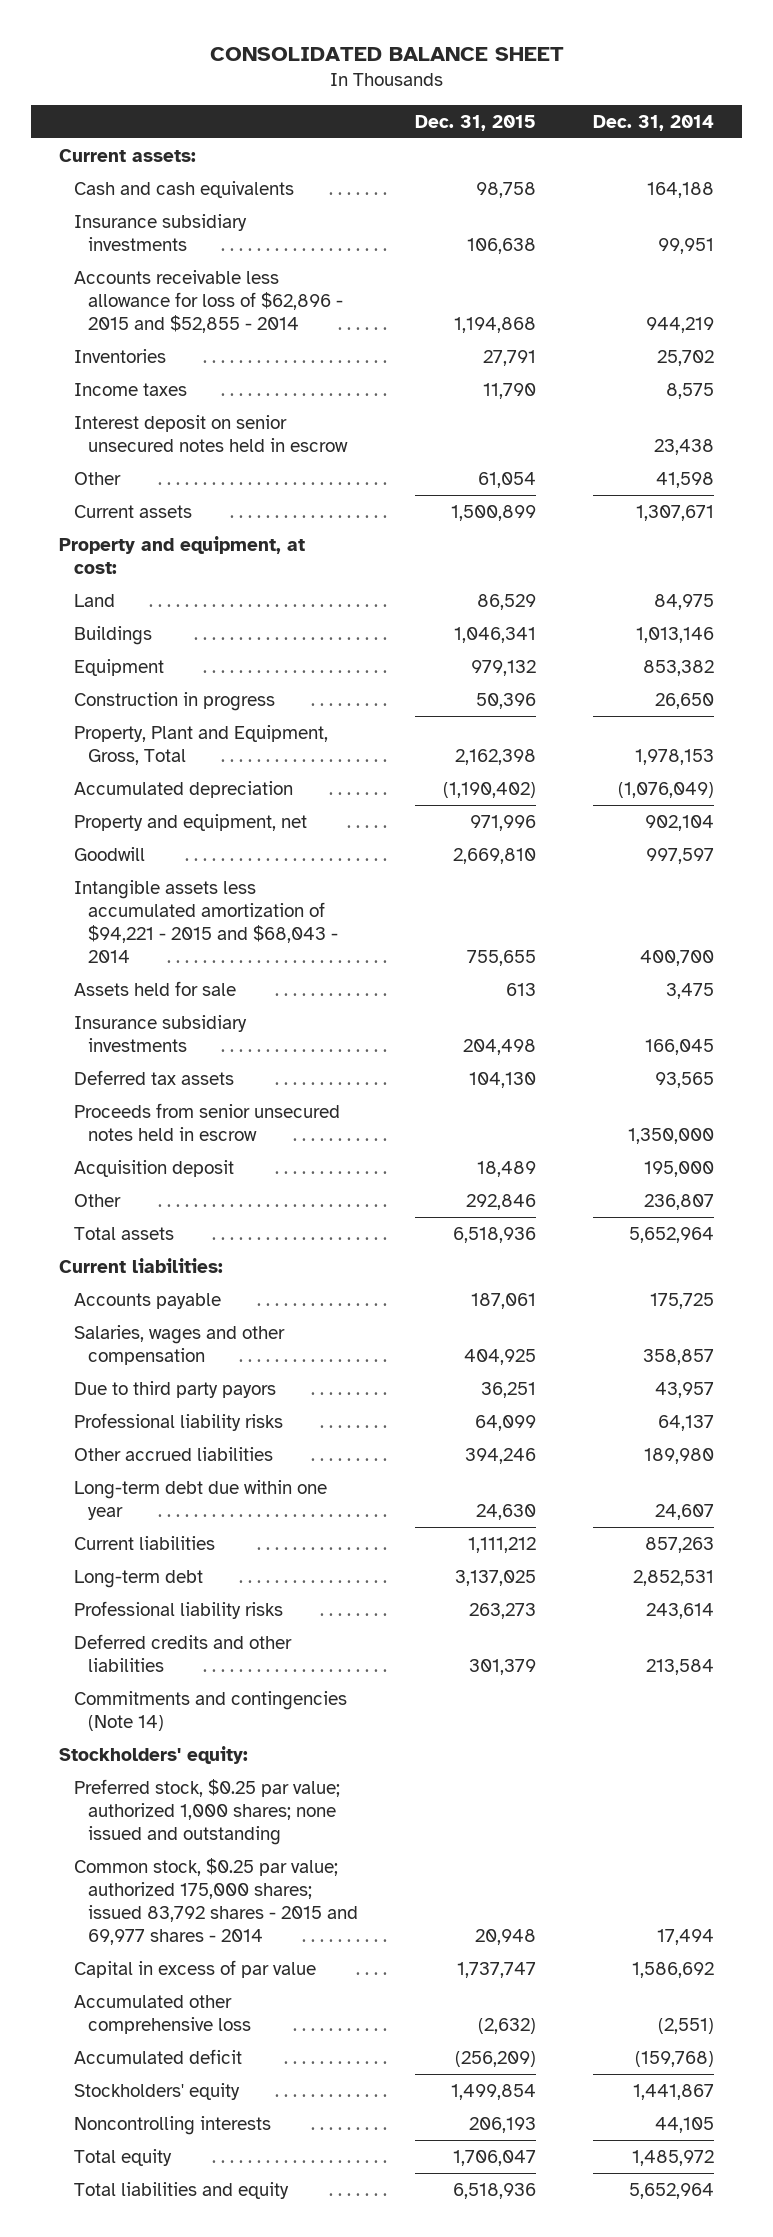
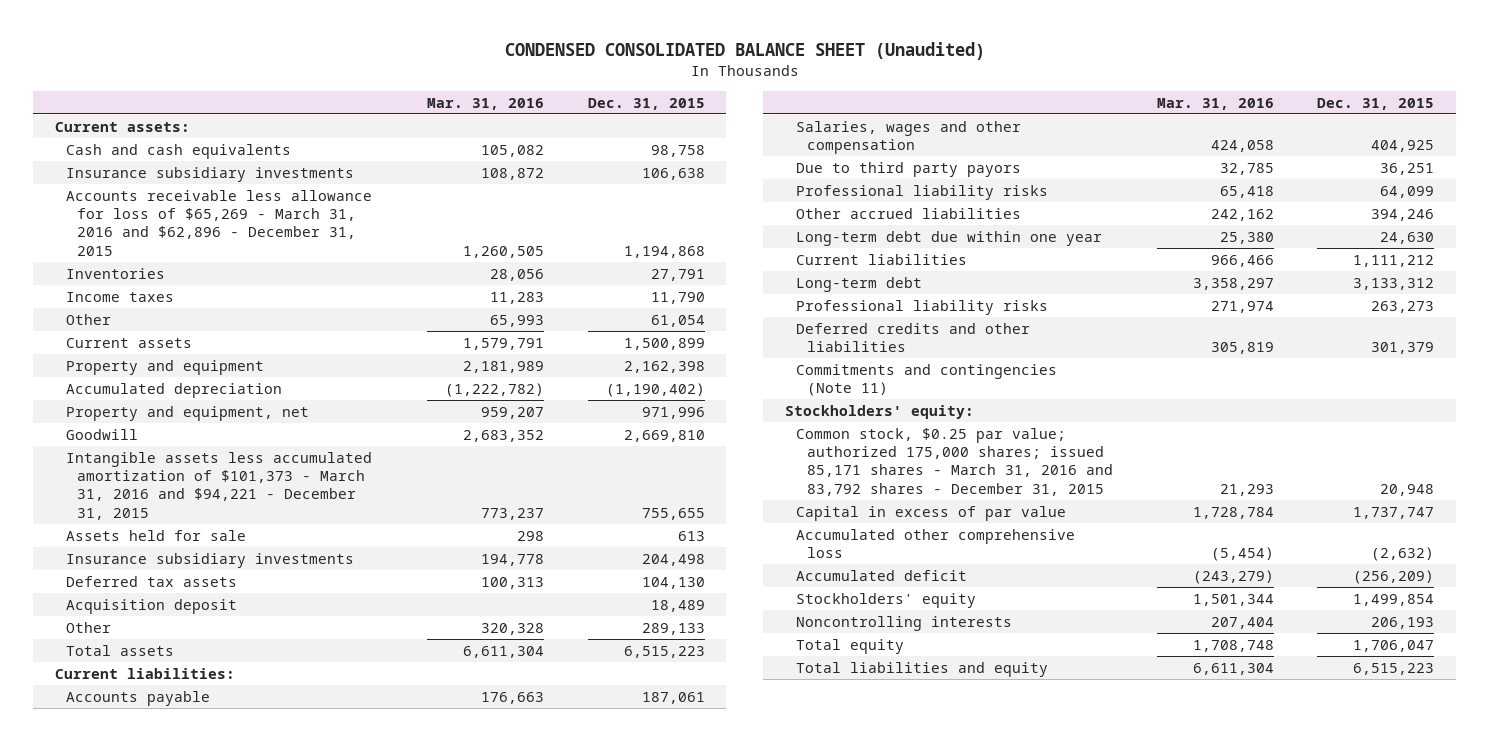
- CONSOLIDATED BALANCE SHEET
+ CONDENSED CONSOLIDATED BALANCE SHEET (Unaudited)
- | Dec. 31, 2015 | Dec. 31, 2014
+ | Mar. 31, 2016 | Dec. 31, 2015
- Accounts receivable less allowance for loss of $62,896 - 2015 and $52,855 - 2014 | 1,194,868 | 944,219
+ Accounts receivable less allowance for loss of $65,269 - March 31, 2016 and $62,896 - December 31, 2015 | 1,260,505 | 1,194,868
- Interest deposit on senior unsecured notes held in escrow | | 23,438
- Property and equipment, at cost:
- Land | 86,529 | 84,975
- Buildings | 1,046,341 | 1,013,146
- Equipment | 979,132 | 853,382
- Construction in progress | 50,396 | 26,650
- Property, Plant and Equipment, Gross, Total | 2,162,398 | 1,978,153
+ Property and equipment | 2,181,989 | 2,162,398
- Intangible assets less accumulated amortization of $94,221 - 2015 and $68,043 - 2014 | 755,655 | 400,700
+ Intangible assets less accumulated amortization of $101,373 - March 31, 2016 and $94,221 - December 31, 2015 | 773,237 | 755,655
- Proceeds from senior unsecured notes held in escrow | | 1,350,000
- Other | 292,846 | 236,807
- Total assets | 6,518,936 | 5,652,964
+ Other | 320,328 | 289,133
+ Total assets | 6,611,304 | 6,515,223
- Long-term debt | 3,137,025 | 2,852,531
+ Long-term debt | 3,358,297 | 3,133,312
- Commitments and contingencies (Note 14)
+ Commitments and contingencies (Note 11)
- Preferred stock, $0.25 par value; authorized 1,000 shares; none issued and outstanding
- Common stock, $0.25 par value; authorized 175,000 shares; issued 83,792 shares - 2015 and 69,977 shares - 2014 | 20,948 | 17,494
+ Common stock, $0.25 par value; authorized 175,000 shares; issued 85,171 shares - March 31, 2016 and 83,792 shares - December 31, 2015 | 21,293 | 20,948
- Total liabilities and equity | 6,518,936 | 5,652,964
+ Total liabilities and equity | 6,611,304 | 6,515,223

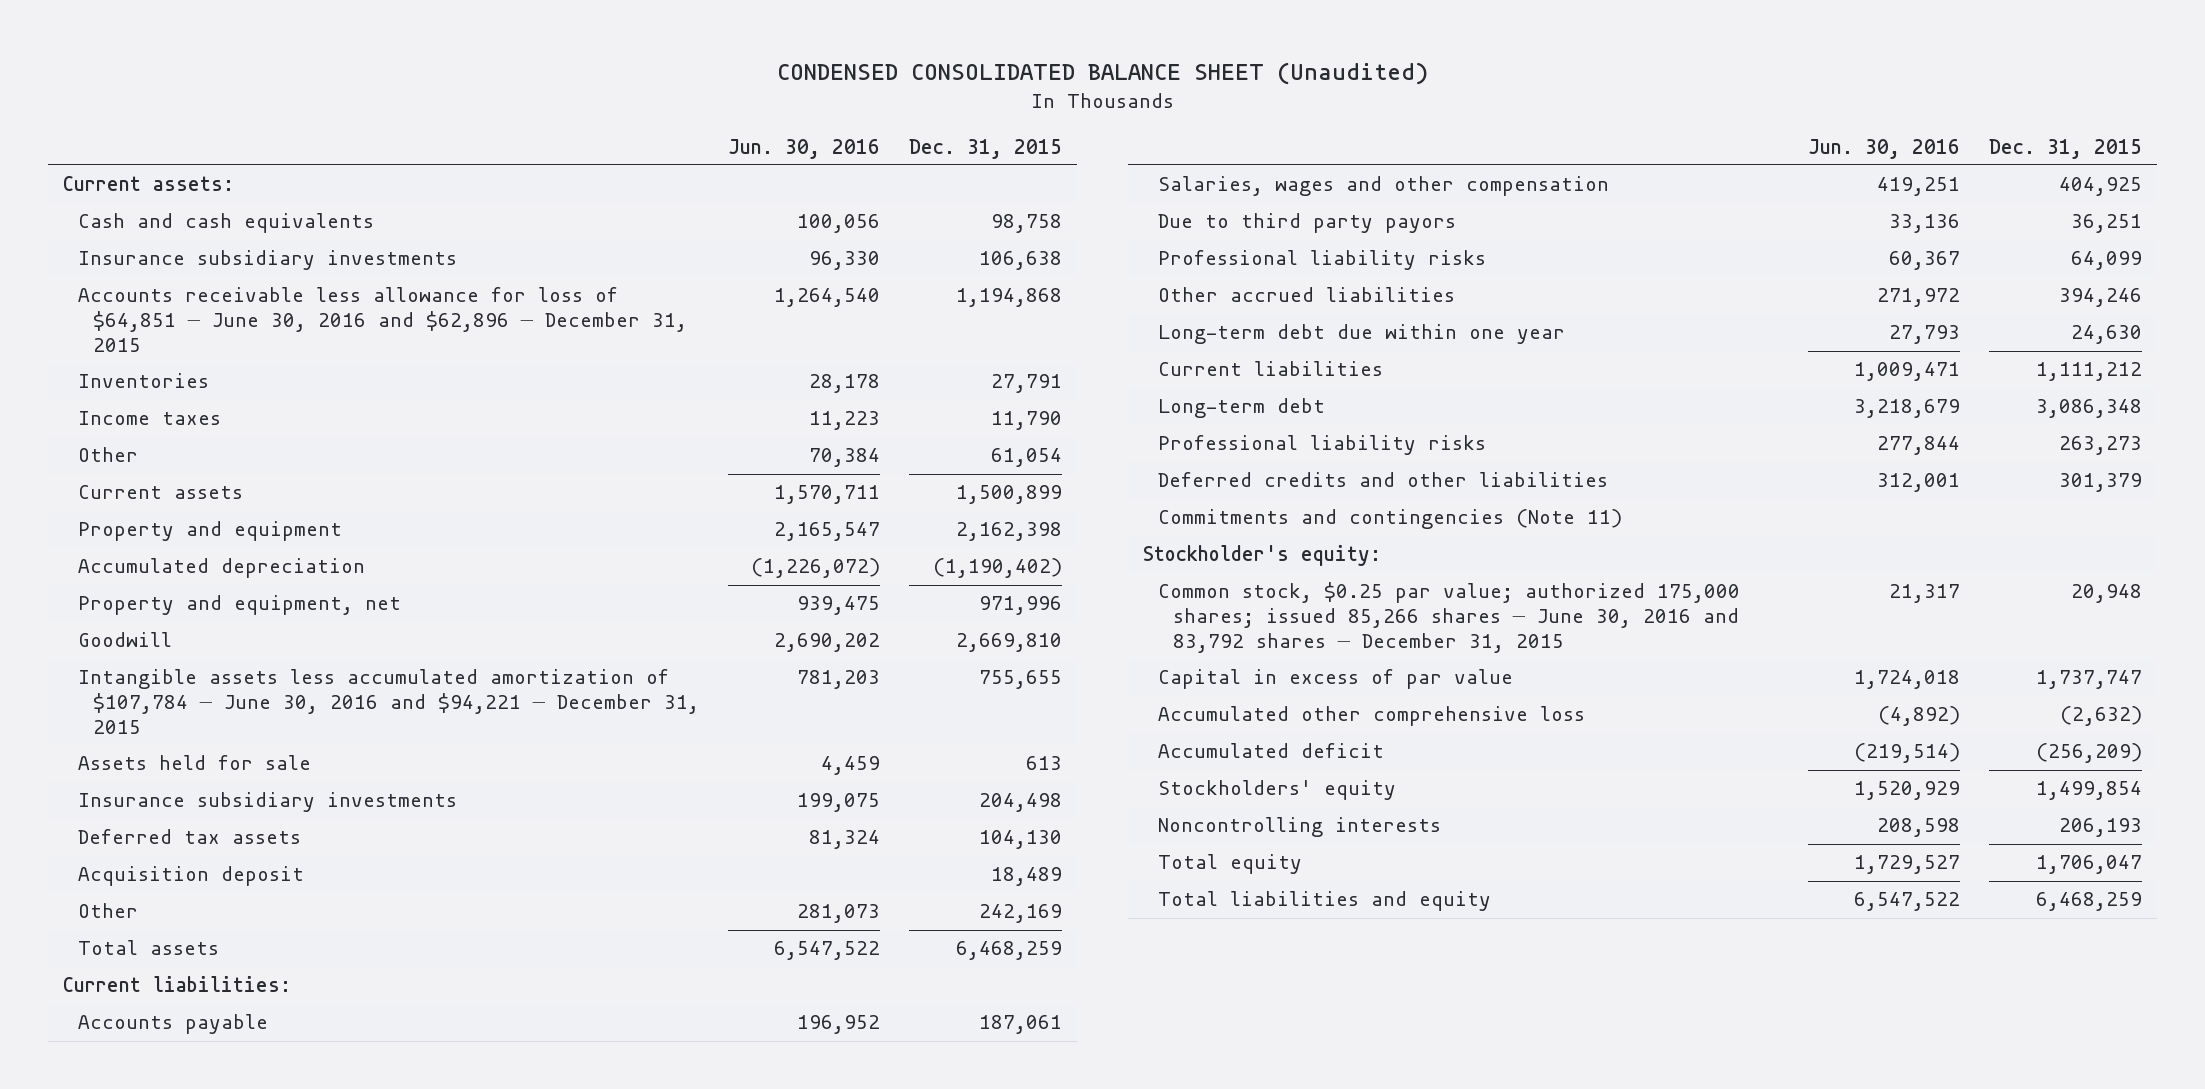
- | Mar. 31, 2016 | Dec. 31, 2015
+ | Jun. 30, 2016 | Dec. 31, 2015
- Accounts receivable less allowance for loss of $65,269 - March 31, 2016 and $62,896 - December 31, 2015 | 1,260,505 | 1,194,868
+ Accounts receivable less allowance for loss of $64,851 ─ June 30, 2016 and $62,896 ─ December 31, 2015 | 1,264,540 | 1,194,868
- Intangible assets less accumulated amortization of $101,373 - March 31, 2016 and $94,221 - December 31, 2015 | 773,237 | 755,655
+ Intangible assets less accumulated amortization of $107,784 ─ June 30, 2016 and $94,221 ─ December 31, 2015 | 781,203 | 755,655
- Other | 320,328 | 289,133
- Total assets | 6,611,304 | 6,515,223
+ Other | 281,073 | 242,169
+ Total assets | 6,547,522 | 6,468,259
- Long-term debt | 3,358,297 | 3,133,312
+ Long-term debt | 3,218,679 | 3,086,348
- Stockholders' equity:
- Common stock, $0.25 par value; authorized 175,000 shares; issued 85,171 shares - March 31, 2016 and 83,792 shares - December 31, 2015 | 21,293 | 20,948
+ Stockholder's equity:
+ Common stock, $0.25 par value; authorized 175,000 shares; issued 85,266 shares ─ June 30, 2016 and 83,792 shares ─ December 31, 2015 | 21,317 | 20,948
- Total liabilities and equity | 6,611,304 | 6,515,223
+ Total liabilities and equity | 6,547,522 | 6,468,259

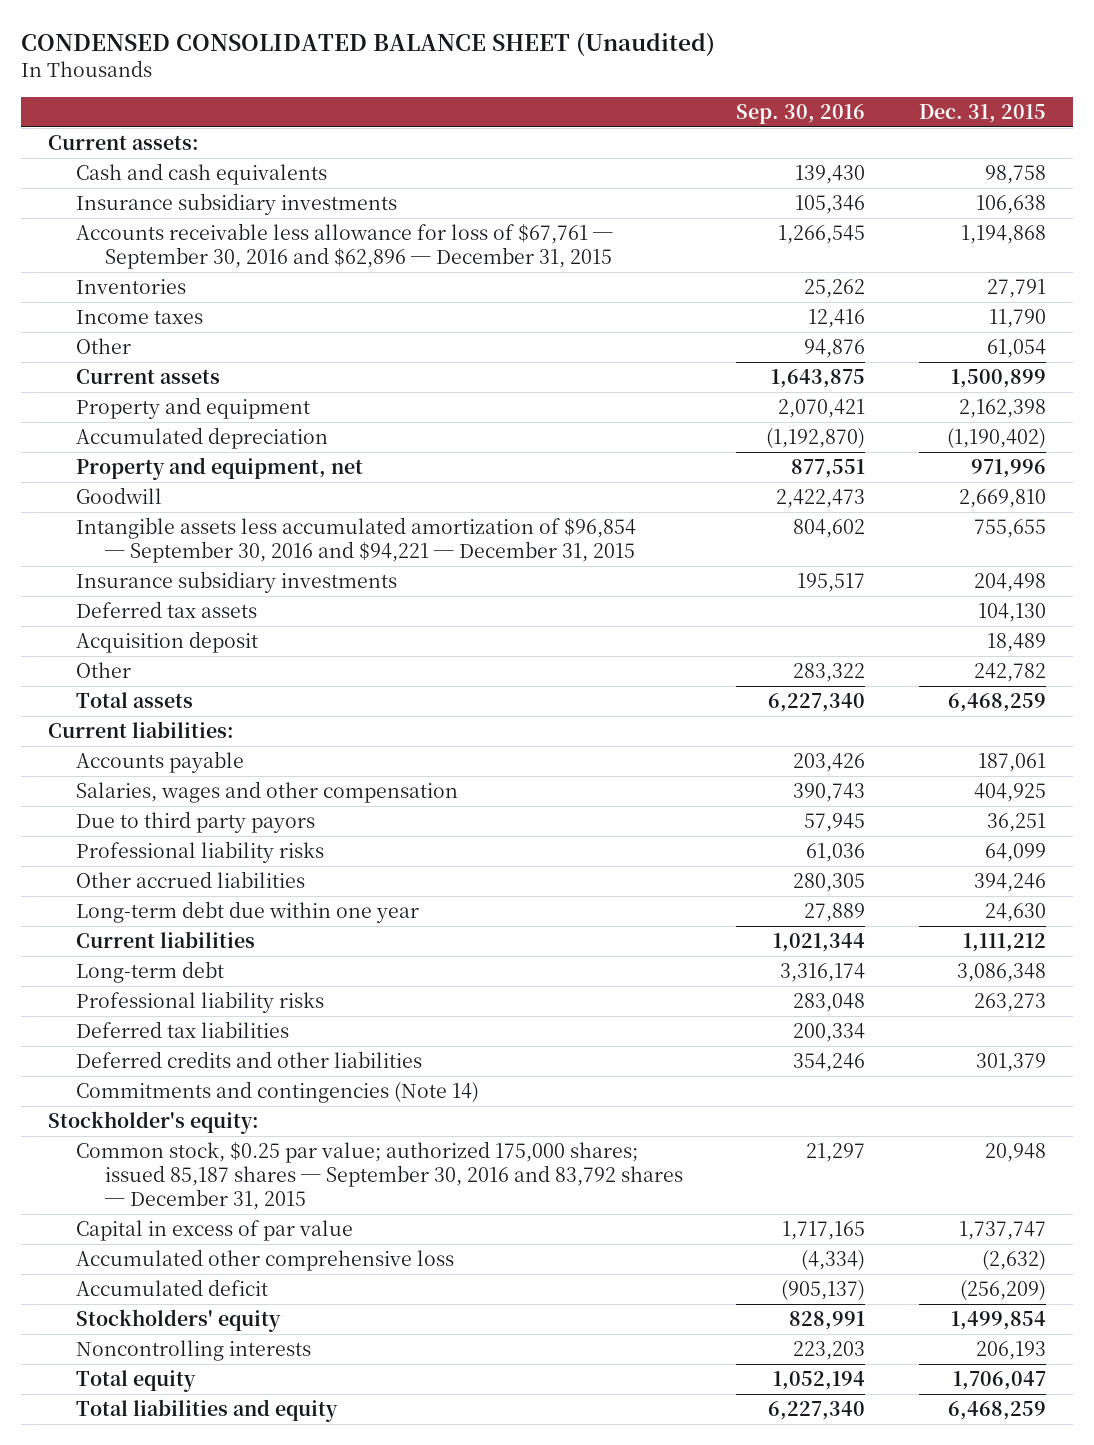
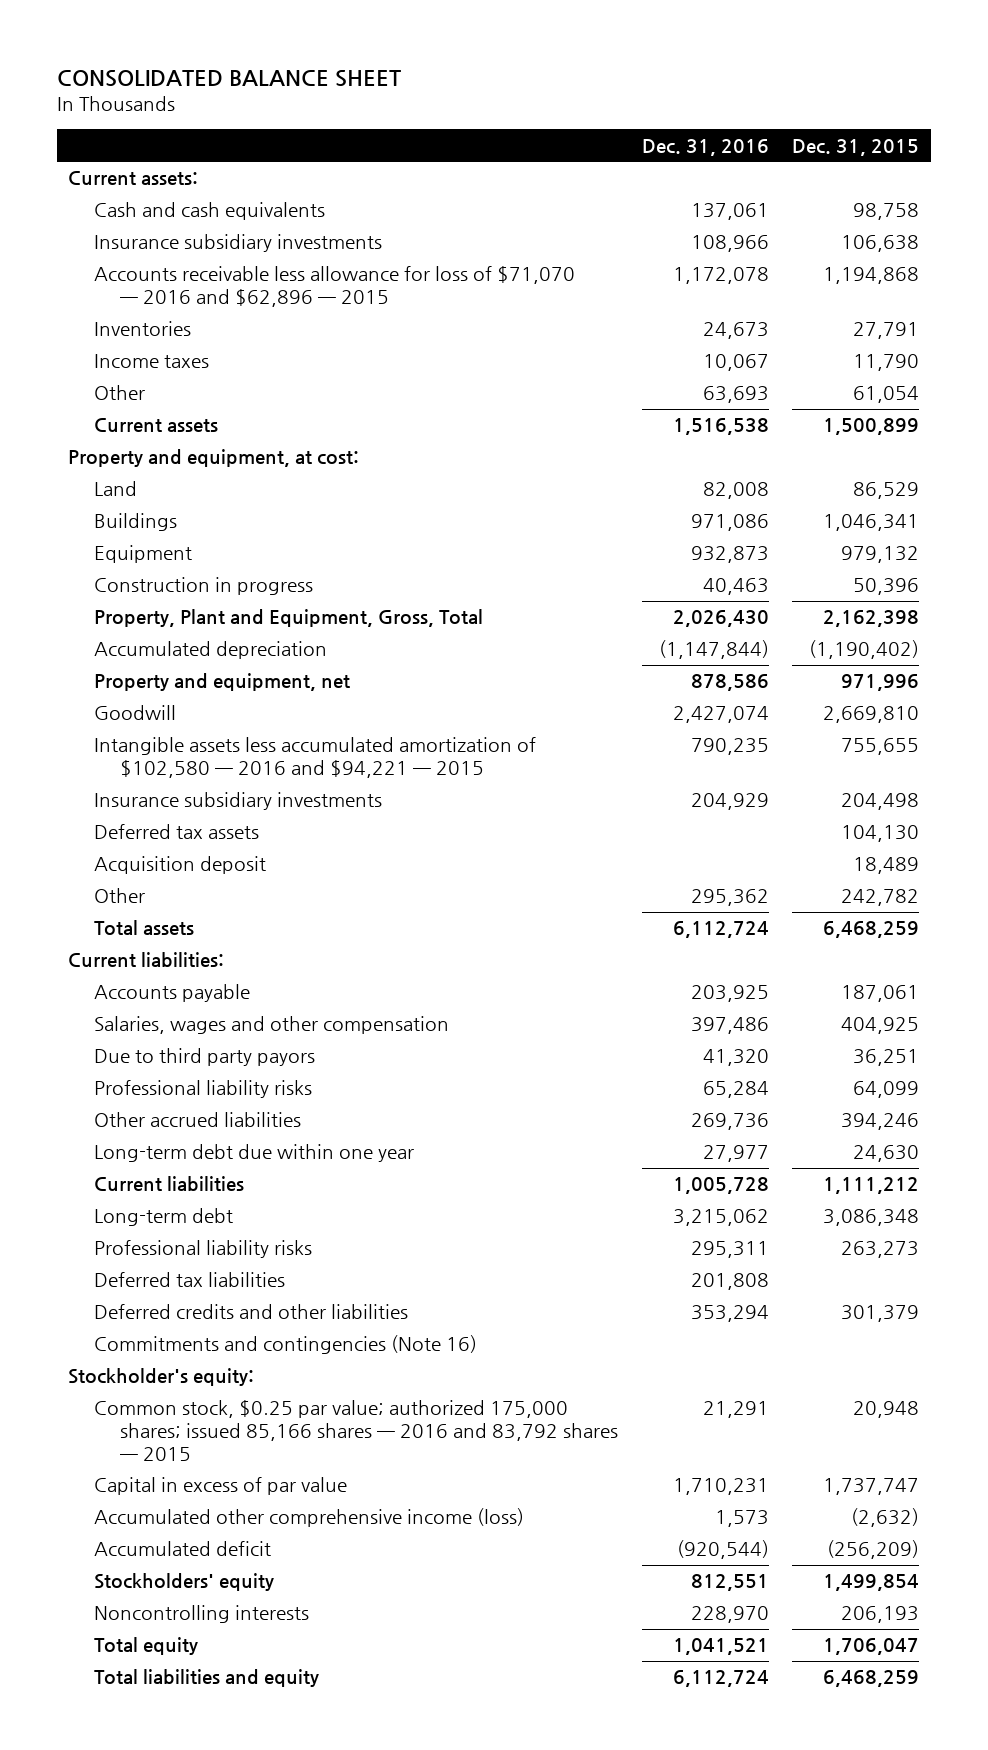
- CONDENSED CONSOLIDATED BALANCE SHEET (Unaudited)
+ CONSOLIDATED BALANCE SHEET
- | Sep. 30, 2016 | Dec. 31, 2015
+ | Dec. 31, 2016 | Dec. 31, 2015
- Accounts receivable less allowance for loss of $67,761 ─ September 30, 2016 and $62,896 ─ December 31, 2015 | 1,266,545 | 1,194,868
+ Accounts receivable less allowance for loss of $71,070 ─ 2016 and $62,896 ─ 2015 | 1,172,078 | 1,194,868
- Property and equipment | 2,070,421 | 2,162,398
+ Property and equipment, at cost:
+ Land | 82,008 | 86,529
+ Buildings | 971,086 | 1,046,341
+ Equipment | 932,873 | 979,132
+ Construction in progress | 40,463 | 50,396
+ Property, Plant and Equipment, Gross, Total | 2,026,430 | 2,162,398
- Intangible assets less accumulated amortization of $96,854 ─ September 30, 2016 and $94,221 ─ December 31, 2015 | 804,602 | 755,655
+ Intangible assets less accumulated amortization of $102,580 ─ 2016 and $94,221 ─ 2015 | 790,235 | 755,655
- Commitments and contingencies (Note 14)
+ Commitments and contingencies (Note 16)
- Common stock, $0.25 par value; authorized 175,000 shares; issued 85,187 shares ─ September 30, 2016 and 83,792 shares ─ December 31, 2015 | 21,297 | 20,948
+ Common stock, $0.25 par value; authorized 175,000 shares; issued 85,166 shares ─ 2016 and 83,792 shares ─ 2015 | 21,291 | 20,948
- Accumulated other comprehensive loss | (4,334) | (2,632)
+ Accumulated other comprehensive income (loss) | 1,573 | (2,632)

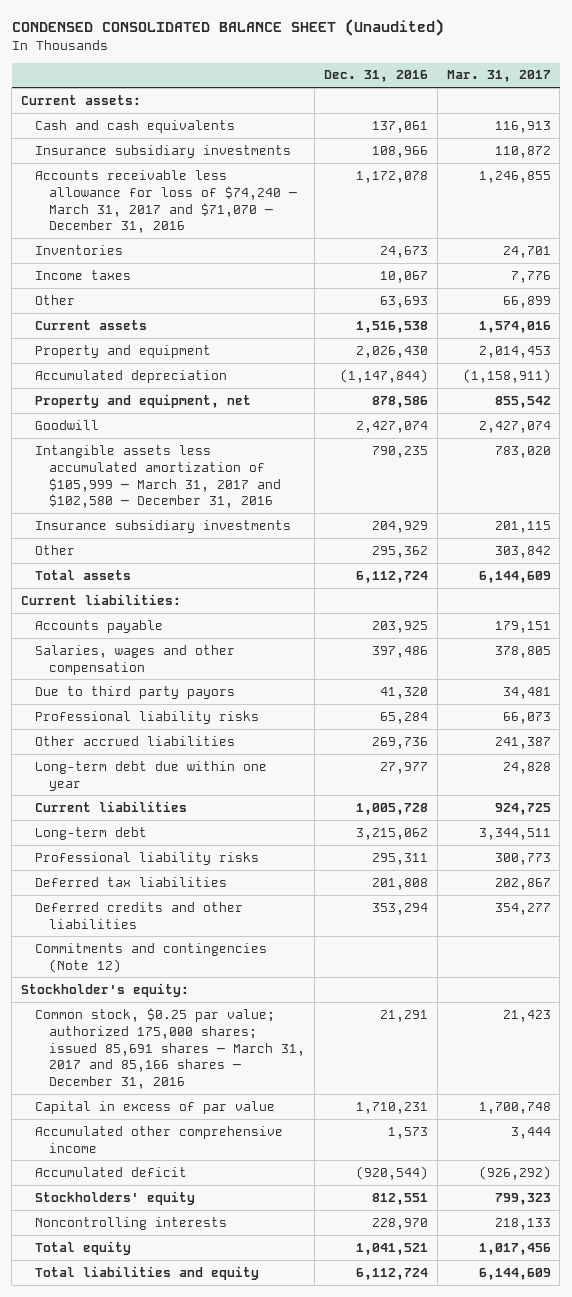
- CONSOLIDATED BALANCE SHEET
+ CONDENSED CONSOLIDATED BALANCE SHEET (Unaudited)
- | Dec. 31, 2016 | Dec. 31, 2015
+ | Dec. 31, 2016 | Mar. 31, 2017
- Accounts receivable less allowance for loss of $71,070 ─ 2016 and $62,896 ─ 2015 | 1,172,078 | 1,194,868
+ Accounts receivable less allowance for loss of $74,240 ─ March 31, 2017 and $71,070 ─ December 31, 2016 | 1,172,078 | 1,246,855
- Property and equipment, at cost:
- Land | 82,008 | 86,529
- Buildings | 971,086 | 1,046,341
- Equipment | 932,873 | 979,132
- Construction in progress | 40,463 | 50,396
- Property, Plant and Equipment, Gross, Total | 2,026,430 | 2,162,398
+ Property and equipment | 2,026,430 | 2,014,453
- Intangible assets less accumulated amortization of $102,580 ─ 2016 and $94,221 ─ 2015 | 790,235 | 755,655
+ Intangible assets less accumulated amortization of $105,999 ─ March 31, 2017 and $102,580 ─ December 31, 2016 | 790,235 | 783,020
- Deferred tax assets | | 104,130
- Acquisition deposit | | 18,489
- Commitments and contingencies (Note 16)
+ Commitments and contingencies (Note 12)
- Common stock, $0.25 par value; authorized 175,000 shares; issued 85,166 shares ─ 2016 and 83,792 shares ─ 2015 | 21,291 | 20,948
+ Common stock, $0.25 par value; authorized 175,000 shares; issued 85,691 shares ─ March 31, 2017 and 85,166 shares ─ December 31, 2016 | 21,291 | 21,423
- Accumulated other comprehensive income (loss) | 1,573 | (2,632)
+ Accumulated other comprehensive income | 1,573 | 3,444

